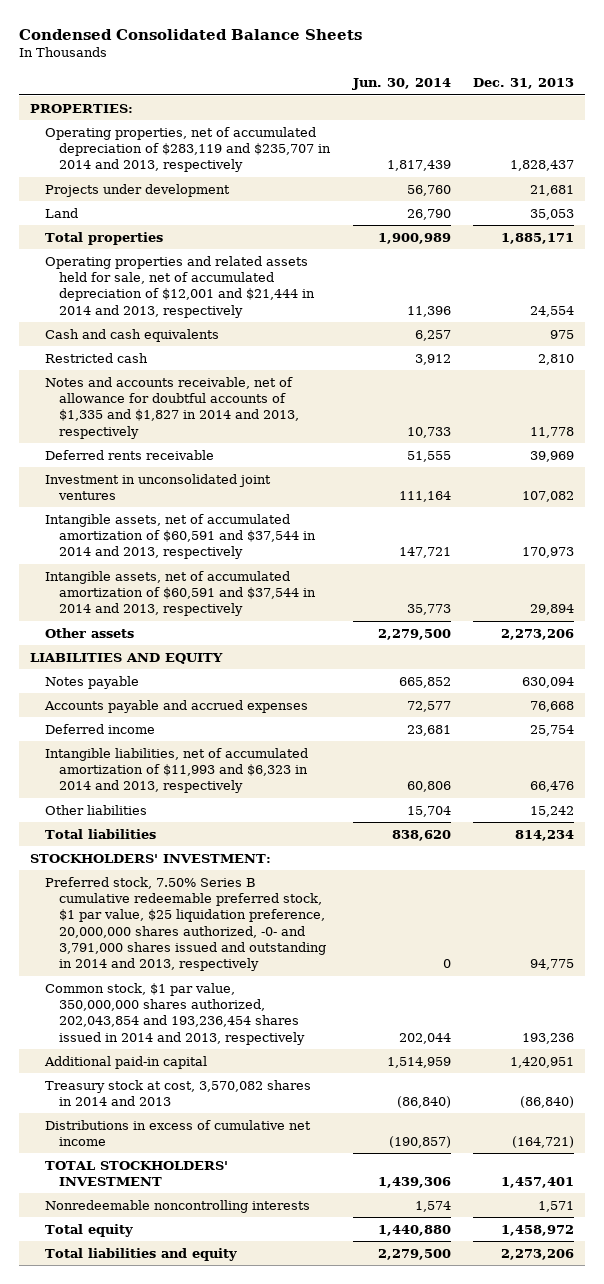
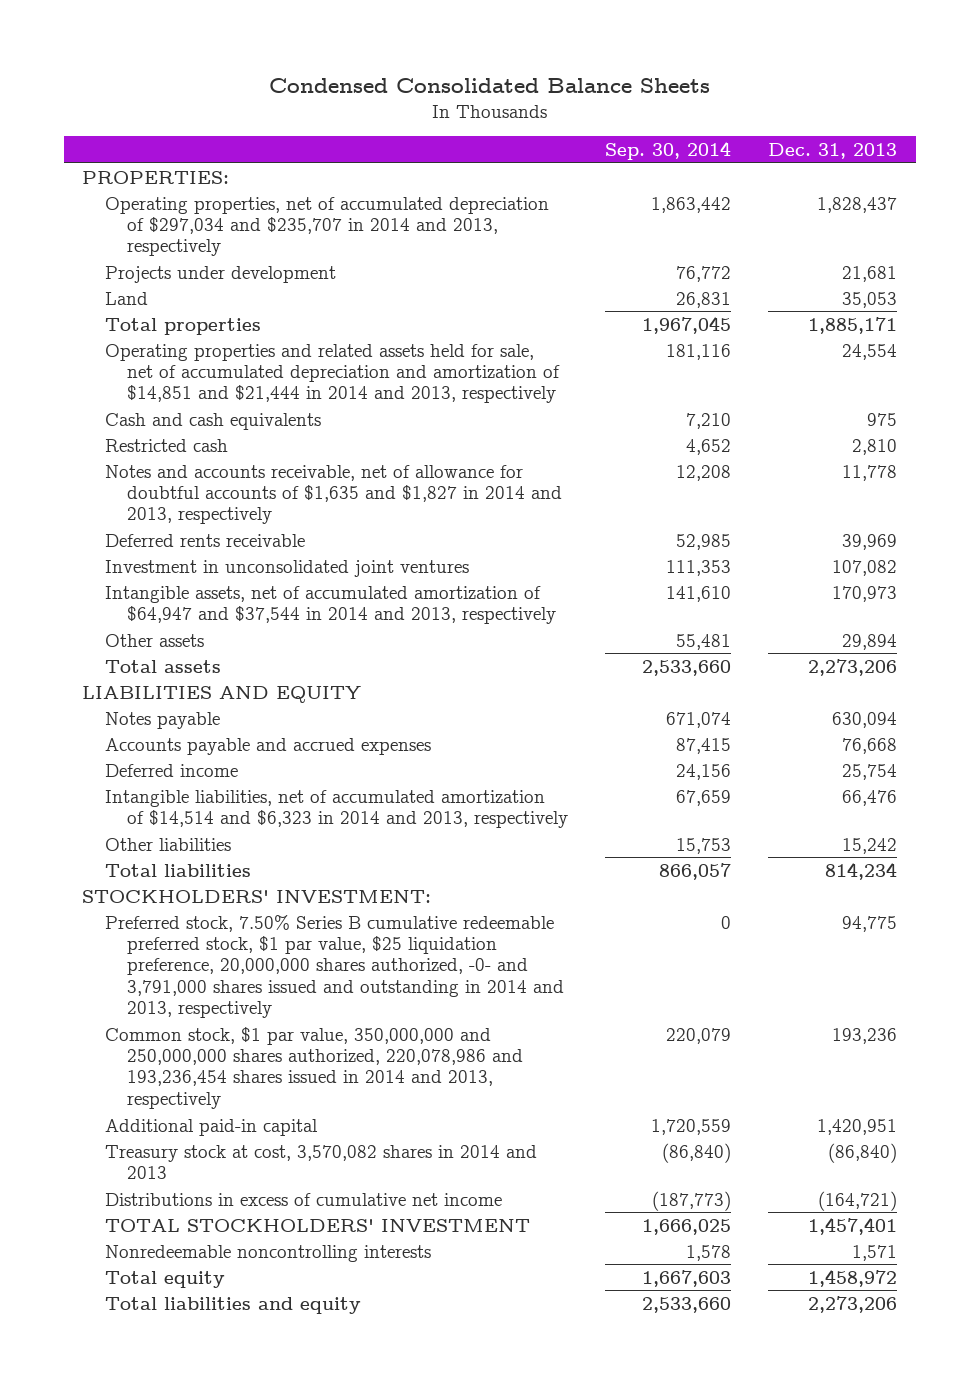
- | Jun. 30, 2014 | Dec. 31, 2013
+ | Sep. 30, 2014 | Dec. 31, 2013
- Operating properties, net of accumulated depreciation of $283,119 and $235,707 in 2014 and 2013, respectively | 1,817,439 | 1,828,437
+ Operating properties, net of accumulated depreciation of $297,034 and $235,707 in 2014 and 2013, respectively | 1,863,442 | 1,828,437
- Operating properties and related assets held for sale, net of accumulated depreciation of $12,001 and $21,444 in 2014 and 2013, respectively | 11,396 | 24,554
+ Operating properties and related assets held for sale, net of accumulated depreciation and amortization of $14,851 and $21,444 in 2014 and 2013, respectively | 181,116 | 24,554
- Notes and accounts receivable, net of allowance for doubtful accounts of $1,335 and $1,827 in 2014 and 2013, respectively | 10,733 | 11,778
+ Notes and accounts receivable, net of allowance for doubtful accounts of $1,635 and $1,827 in 2014 and 2013, respectively | 12,208 | 11,778
- Intangible assets, net of accumulated amortization of $60,591 and $37,544 in 2014 and 2013, respectively | 147,721 | 170,973
- Intangible assets, net of accumulated amortization of $60,591 and $37,544 in 2014 and 2013, respectively | 35,773 | 29,894
- Other assets | 2,279,500 | 2,273,206
+ Intangible assets, net of accumulated amortization of $64,947 and $37,544 in 2014 and 2013, respectively | 141,610 | 170,973
+ Other assets | 55,481 | 29,894
+ Total assets | 2,533,660 | 2,273,206
- Intangible liabilities, net of accumulated amortization of $11,993 and $6,323 in 2014 and 2013, respectively | 60,806 | 66,476
+ Intangible liabilities, net of accumulated amortization of $14,514 and $6,323 in 2014 and 2013, respectively | 67,659 | 66,476
- Common stock, $1 par value, 350,000,000 shares authorized, 202,043,854 and 193,236,454 shares issued in 2014 and 2013, respectively | 202,044 | 193,236
+ Common stock, $1 par value, 350,000,000 and 250,000,000 shares authorized, 220,078,986 and 193,236,454 shares issued in 2014 and 2013, respectively | 220,079 | 193,236

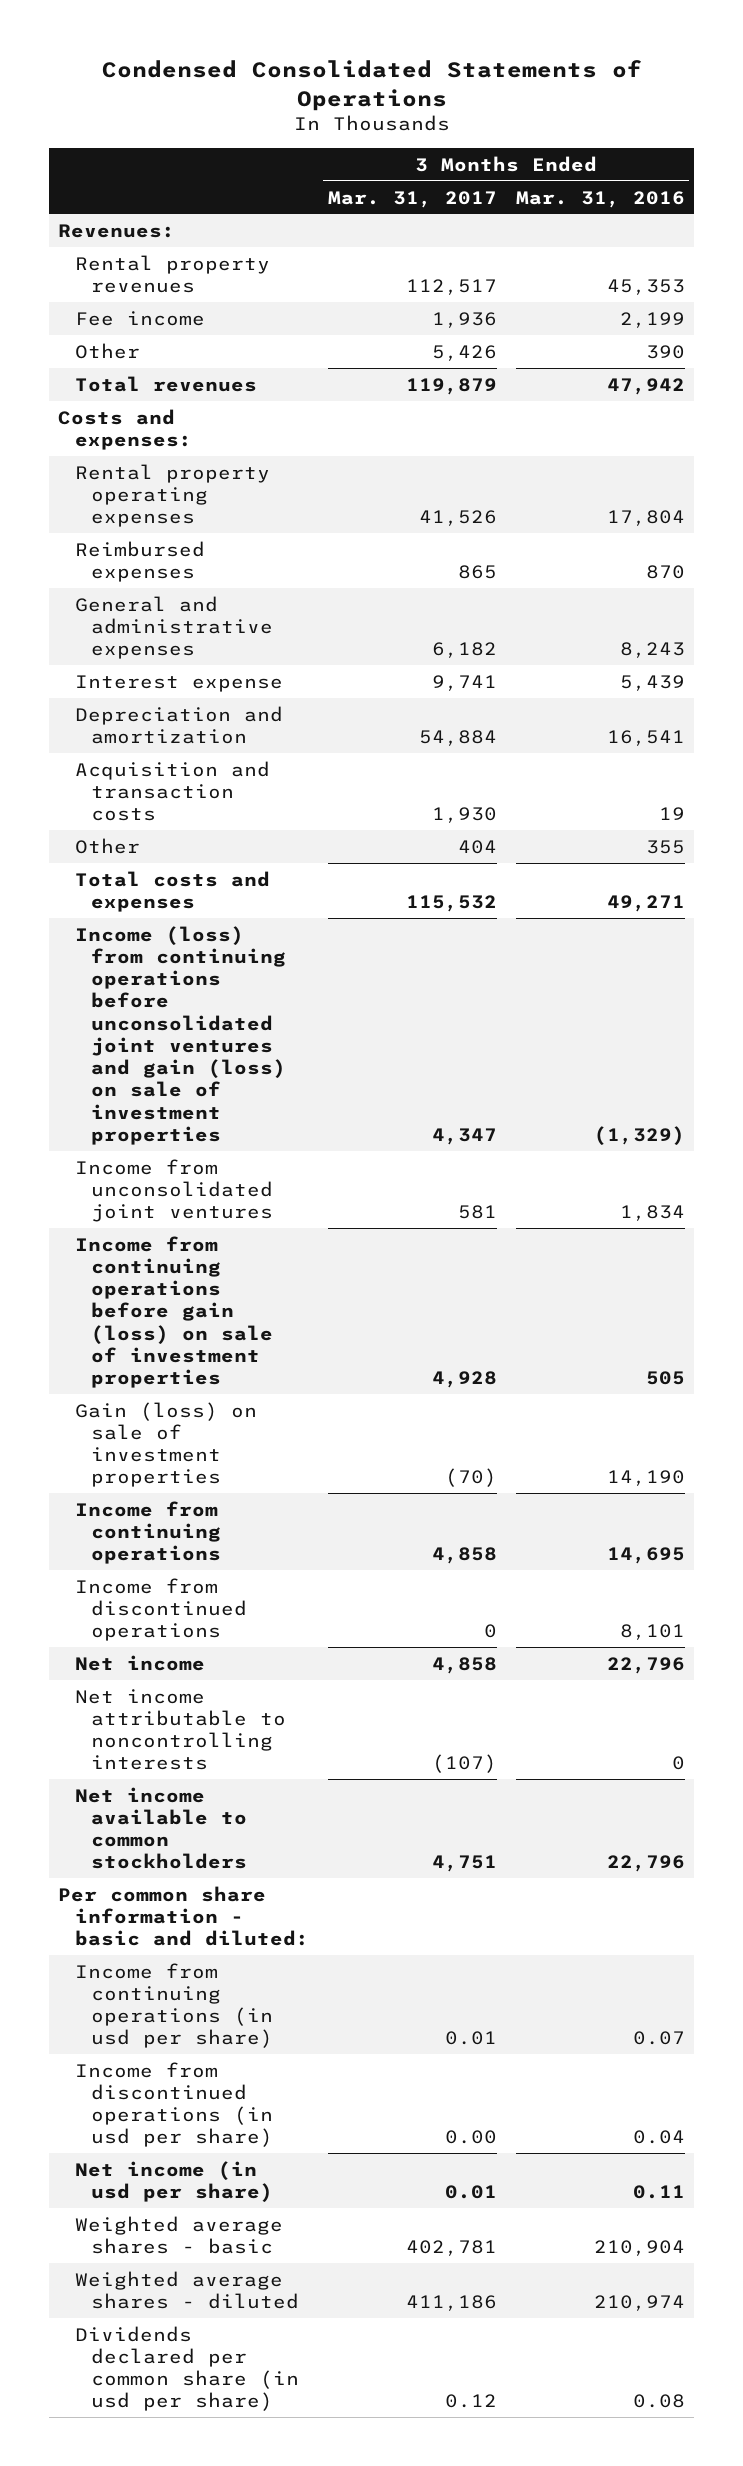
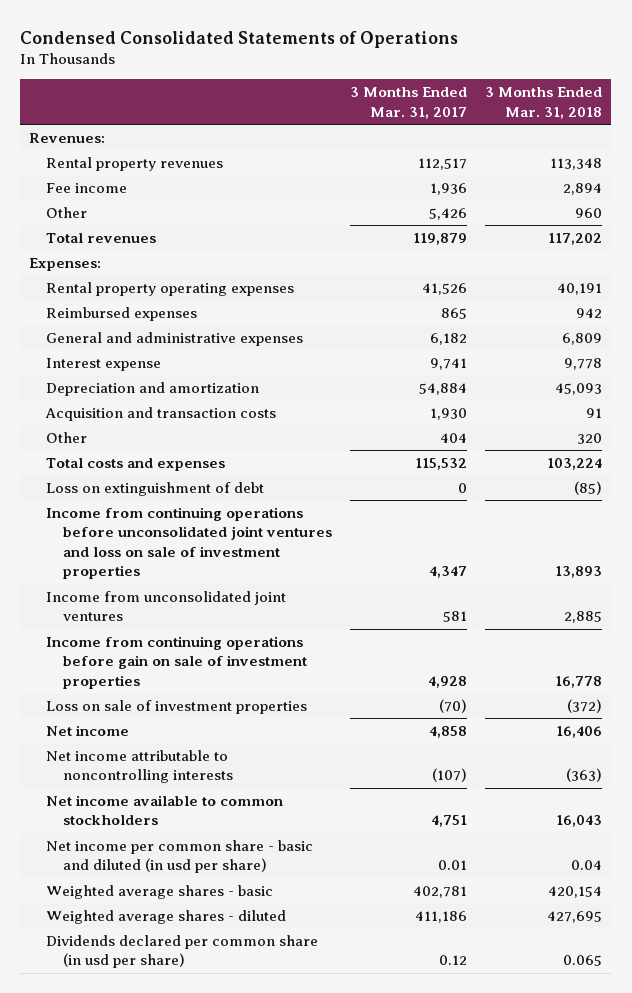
- | 3 Months Ended Mar. 31, 2017 | 3 Months Ended Mar. 31, 2016
+ | 3 Months Ended Mar. 31, 2017 | 3 Months Ended Mar. 31, 2018
- Costs and expenses:
+ Expenses:
- Income (loss) from continuing operations before unconsolidated joint ventures and gain (loss) on sale of investment properties | 4,347 | (1,329)
+ Loss on extinguishment of debt | 0 | (85)
+ Income from continuing operations before unconsolidated joint ventures and loss on sale of investment properties | 4,347 | 13,893
- Income from continuing operations before gain (loss) on sale of investment properties | 4,928 | 505
- Gain (loss) on sale of investment properties | (70) | 14,190
- Income from continuing operations | 4,858 | 14,695
- Income from discontinued operations | 0 | 8,101
+ Income from continuing operations before gain on sale of investment properties | 4,928 | 16,778
+ Loss on sale of investment properties | (70) | (372)
- Per common share information - basic and diluted:
- Income from continuing operations (in usd per share) | 0.01 | 0.07
- Income from discontinued operations (in usd per share) | 0.00 | 0.04
- Net income (in usd per share) | 0.01 | 0.11
+ Net income per common share - basic and diluted (in usd per share) | 0.01 | 0.04

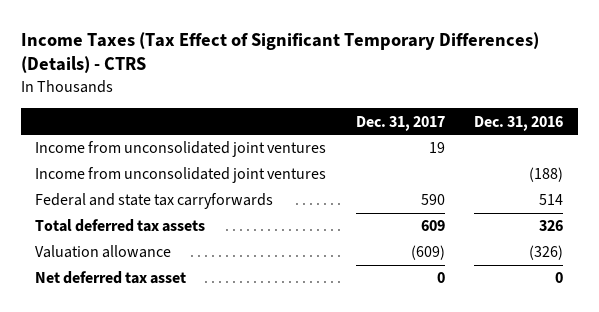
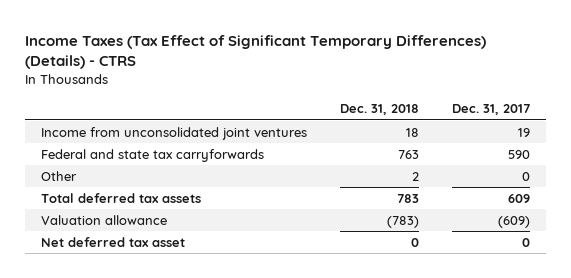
- | Dec. 31, 2017 | Dec. 31, 2016
+ | Dec. 31, 2018 | Dec. 31, 2017
- Income from unconsolidated joint ventures | | (188)
+ Other | 2 | 0

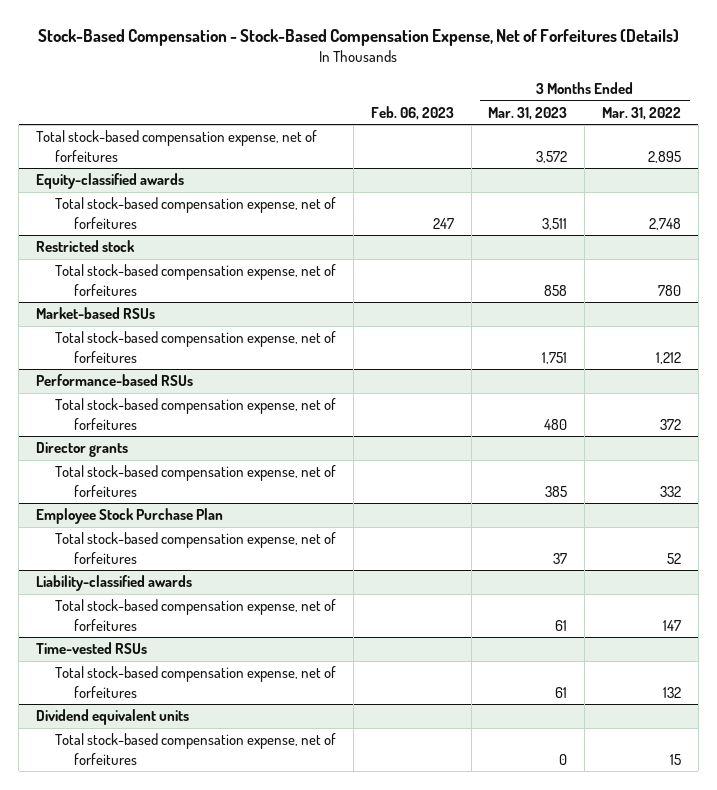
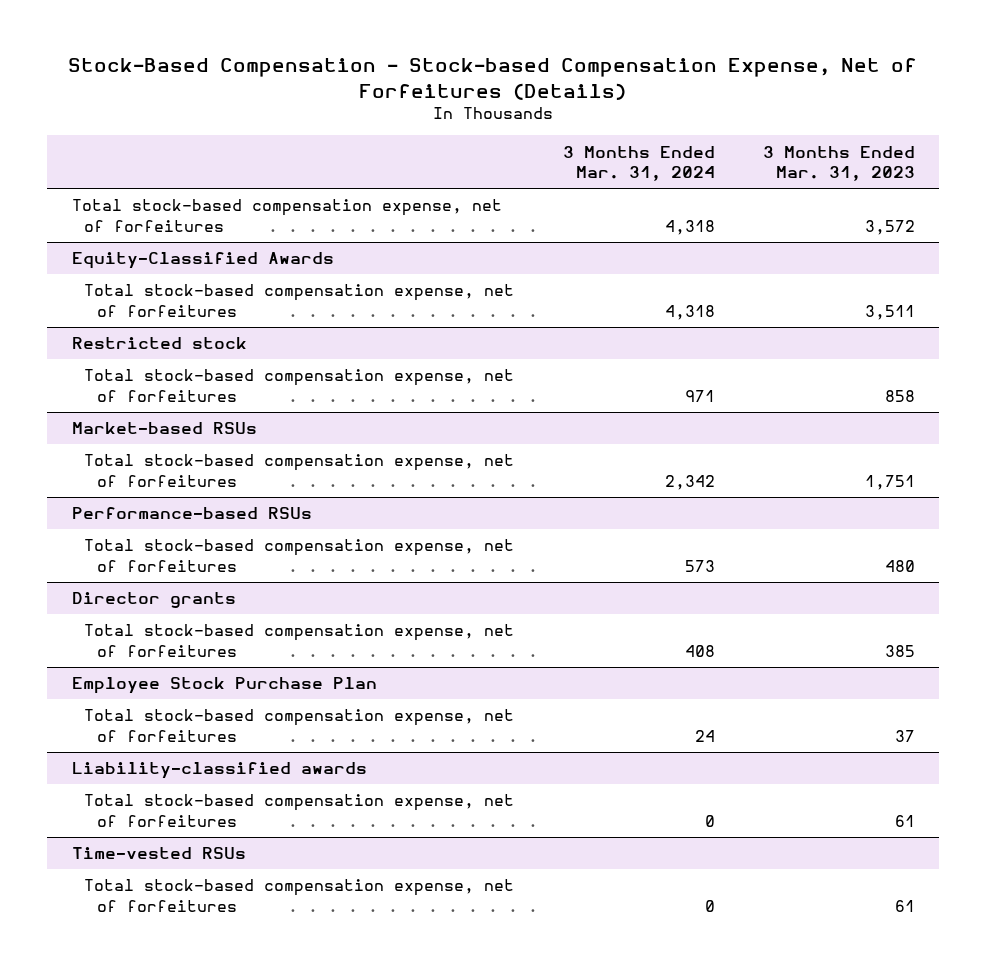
- Stock-Based Compensation - Stock-Based Compensation Expense, Net of Forfeitures (Details)
+ Stock-Based Compensation - Stock-based Compensation Expense, Net of Forfeitures (Details)
- | Feb. 06, 2023 | 3 Months Ended Mar. 31, 2023 | 3 Months Ended Mar. 31, 2022
+ | 3 Months Ended Mar. 31, 2024 | 3 Months Ended Mar. 31, 2023
- Equity-classified awards
+ Equity-Classified Awards
- Dividend equivalent units
- Total stock-based compensation expense, net of forfeitures | | 0 | 15

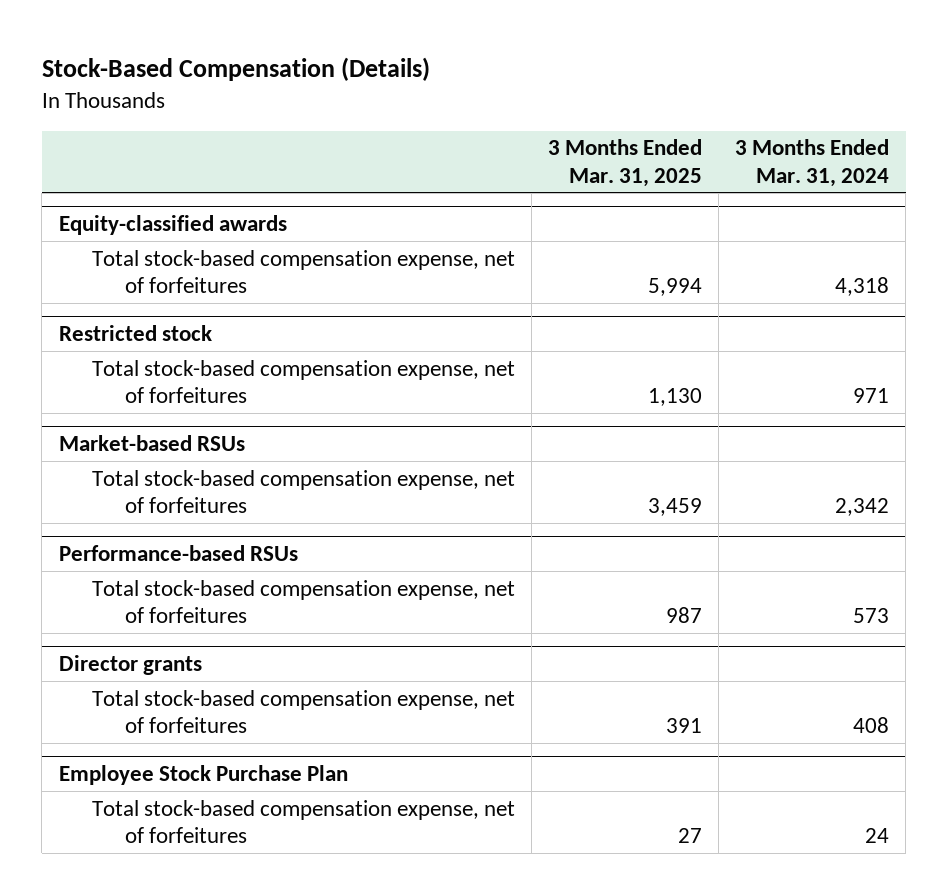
- Stock-Based Compensation - Stock-based Compensation Expense, Net of Forfeitures (Details)
+ Stock-Based Compensation (Details)
- | 3 Months Ended Mar. 31, 2024 | 3 Months Ended Mar. 31, 2023
+ | 3 Months Ended Mar. 31, 2025 | 3 Months Ended Mar. 31, 2024
- Total stock-based compensation expense, net of forfeitures | 4,318 | 3,572
- Equity-Classified Awards
+ Equity-classified awards
- Liability-classified awards
- Total stock-based compensation expense, net of forfeitures | 0 | 61
- Time-vested RSUs
- Total stock-based compensation expense, net of forfeitures | 0 | 61

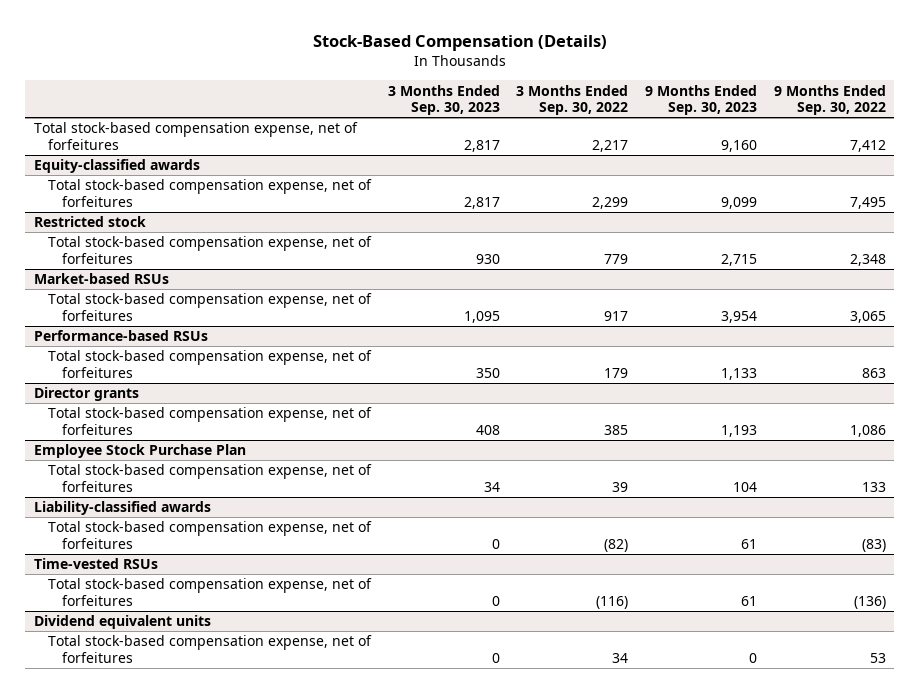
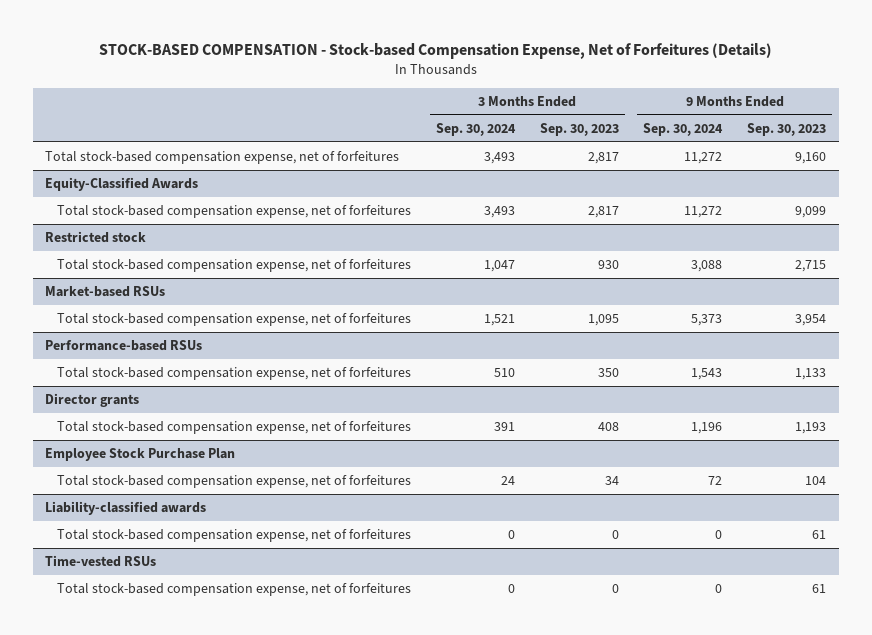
- Stock-Based Compensation (Details)
+ STOCK-BASED COMPENSATION - Stock-based Compensation Expense, Net of Forfeitures (Details)
- | 3 Months Ended Sep. 30, 2023 | 3 Months Ended Sep. 30, 2022 | 9 Months Ended Sep. 30, 2023 | 9 Months Ended Sep. 30, 2022
+ | 3 Months Ended Sep. 30, 2024 | 3 Months Ended Sep. 30, 2023 | 9 Months Ended Sep. 30, 2024 | 9 Months Ended Sep. 30, 2023
- Equity-classified awards
+ Equity-Classified Awards
- Dividend equivalent units
- Total stock-based compensation expense, net of forfeitures | 0 | 34 | 0 | 53

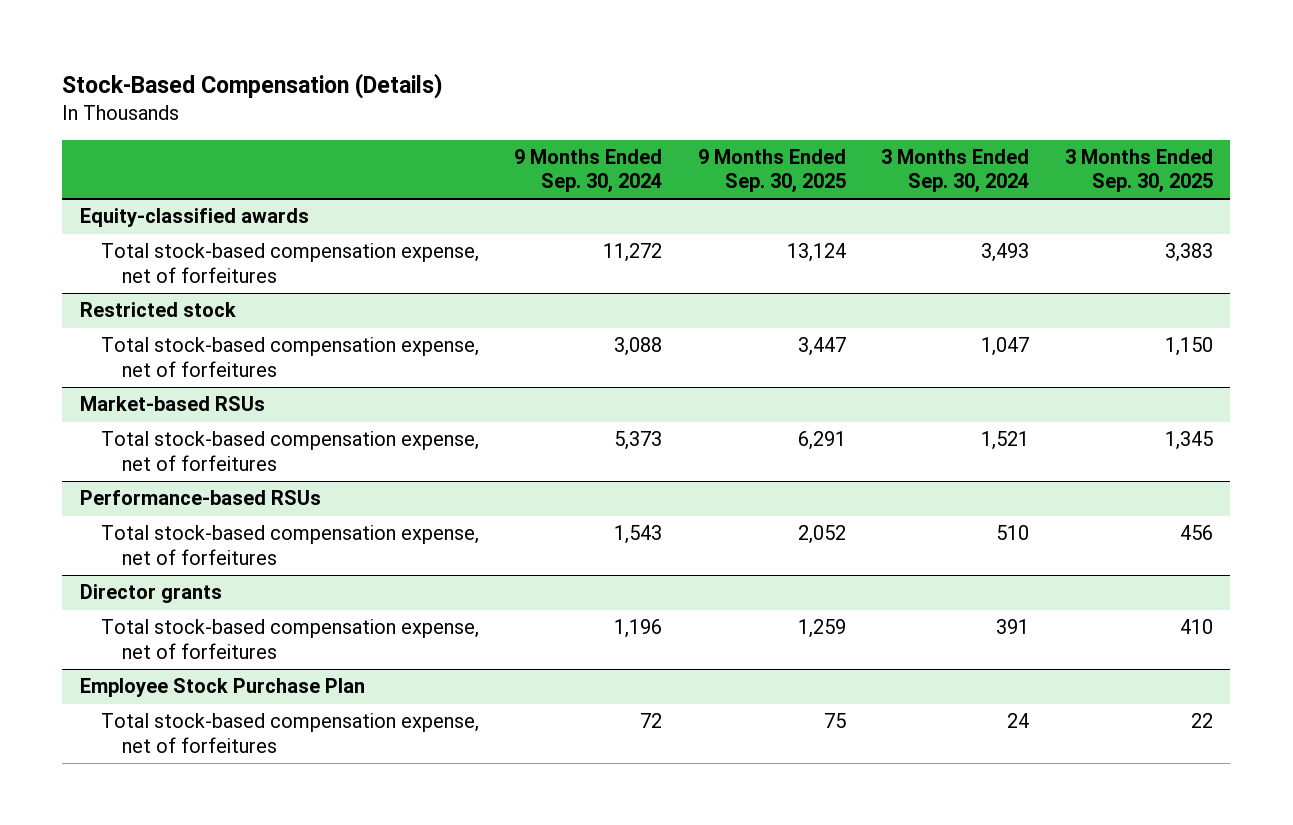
- STOCK-BASED COMPENSATION - Stock-based Compensation Expense, Net of Forfeitures (Details)
+ Stock-Based Compensation (Details)
- | 3 Months Ended Sep. 30, 2024 | 3 Months Ended Sep. 30, 2023 | 9 Months Ended Sep. 30, 2024 | 9 Months Ended Sep. 30, 2023
+ | 9 Months Ended Sep. 30, 2024 | 9 Months Ended Sep. 30, 2025 | 3 Months Ended Sep. 30, 2024 | 3 Months Ended Sep. 30, 2025
- Total stock-based compensation expense, net of forfeitures | 3,493 | 2,817 | 11,272 | 9,160
- Equity-Classified Awards
+ Equity-classified awards
- Liability-classified awards
- Total stock-based compensation expense, net of forfeitures | 0 | 0 | 0 | 61
- Time-vested RSUs
- Total stock-based compensation expense, net of forfeitures | 0 | 0 | 0 | 61

